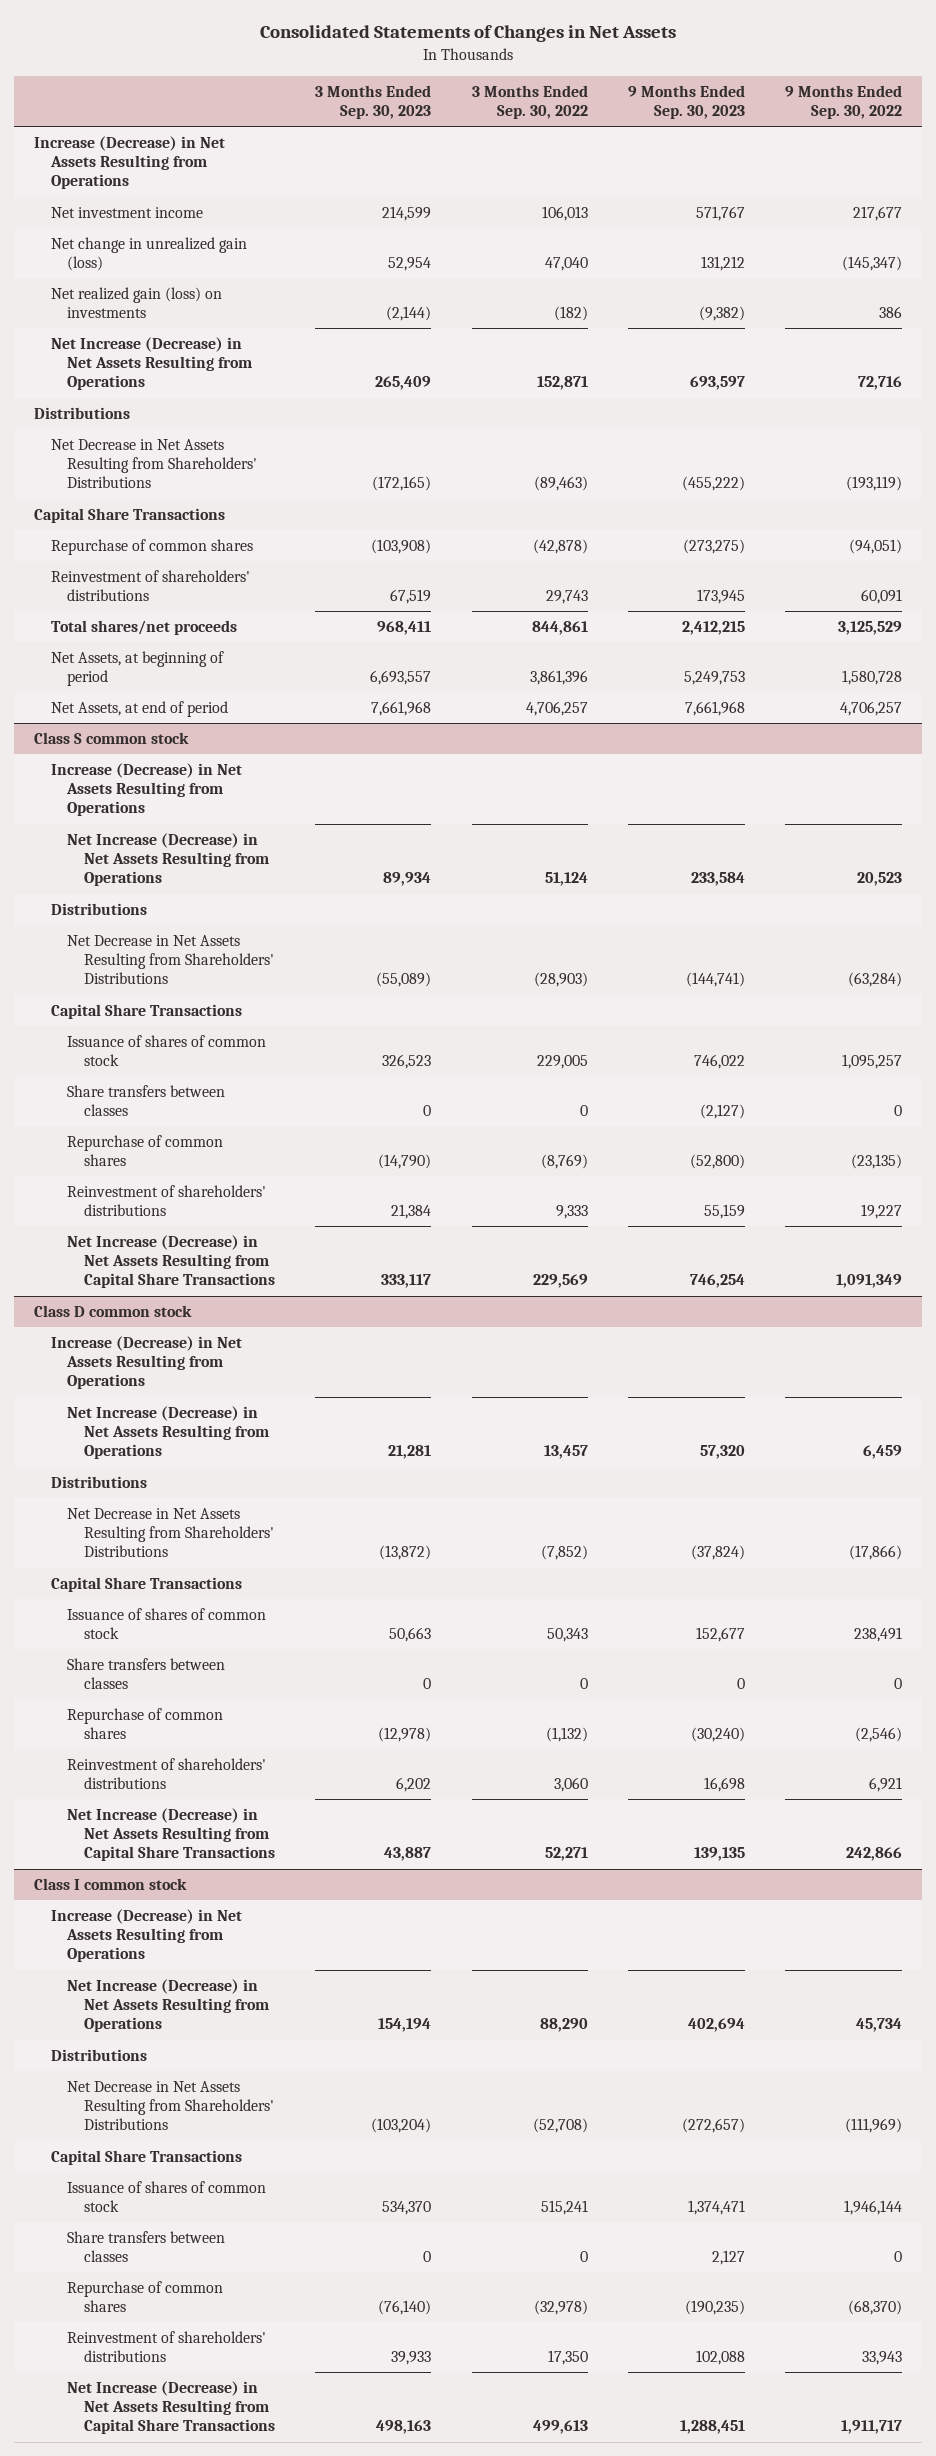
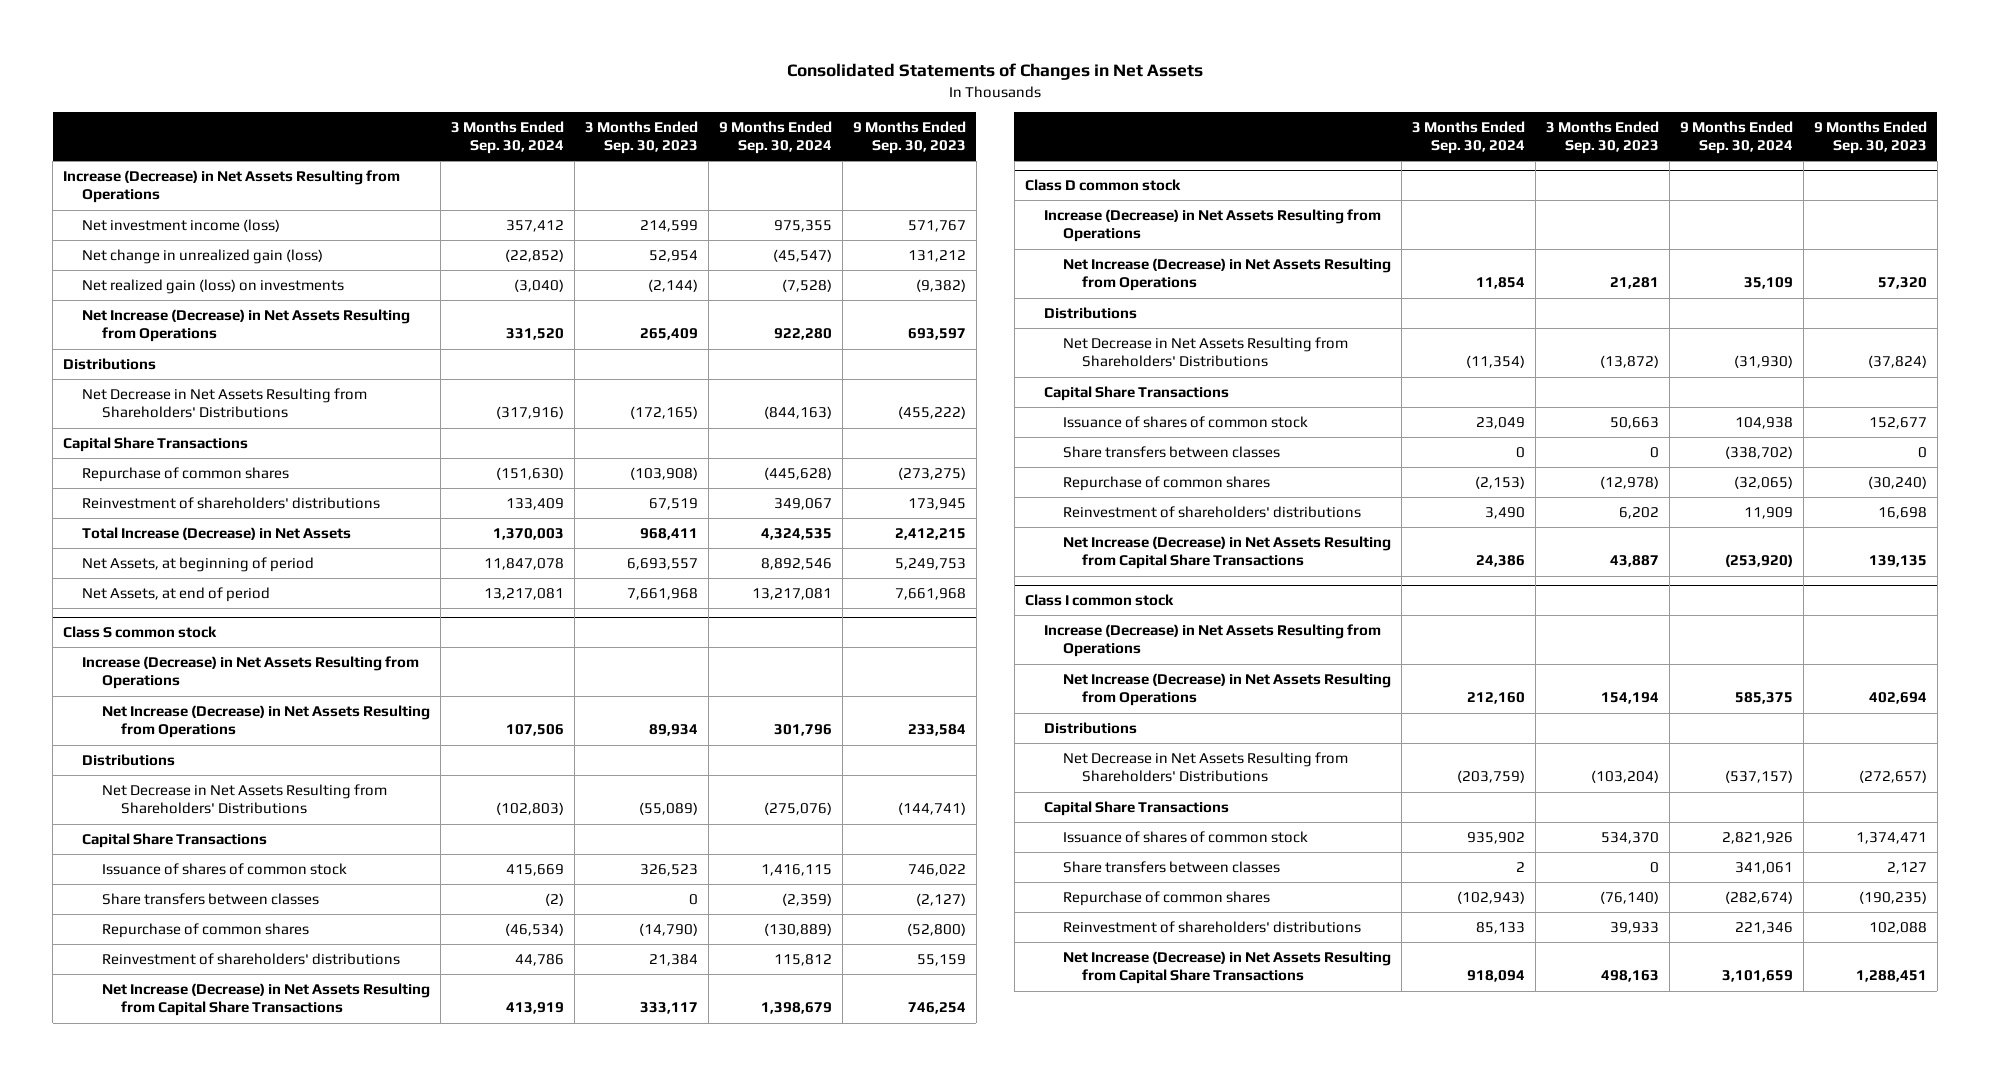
- | 3 Months Ended Sep. 30, 2023 | 3 Months Ended Sep. 30, 2022 | 9 Months Ended Sep. 30, 2023 | 9 Months Ended Sep. 30, 2022
+ | 3 Months Ended Sep. 30, 2024 | 3 Months Ended Sep. 30, 2023 | 9 Months Ended Sep. 30, 2024 | 9 Months Ended Sep. 30, 2023
- Net investment income | 214,599 | 106,013 | 571,767 | 217,677
+ Net investment income (loss) | 357,412 | 214,599 | 975,355 | 571,767
- Total shares/net proceeds | 968,411 | 844,861 | 2,412,215 | 3,125,529
+ Total Increase (Decrease) in Net Assets | 1,370,003 | 968,411 | 4,324,535 | 2,412,215

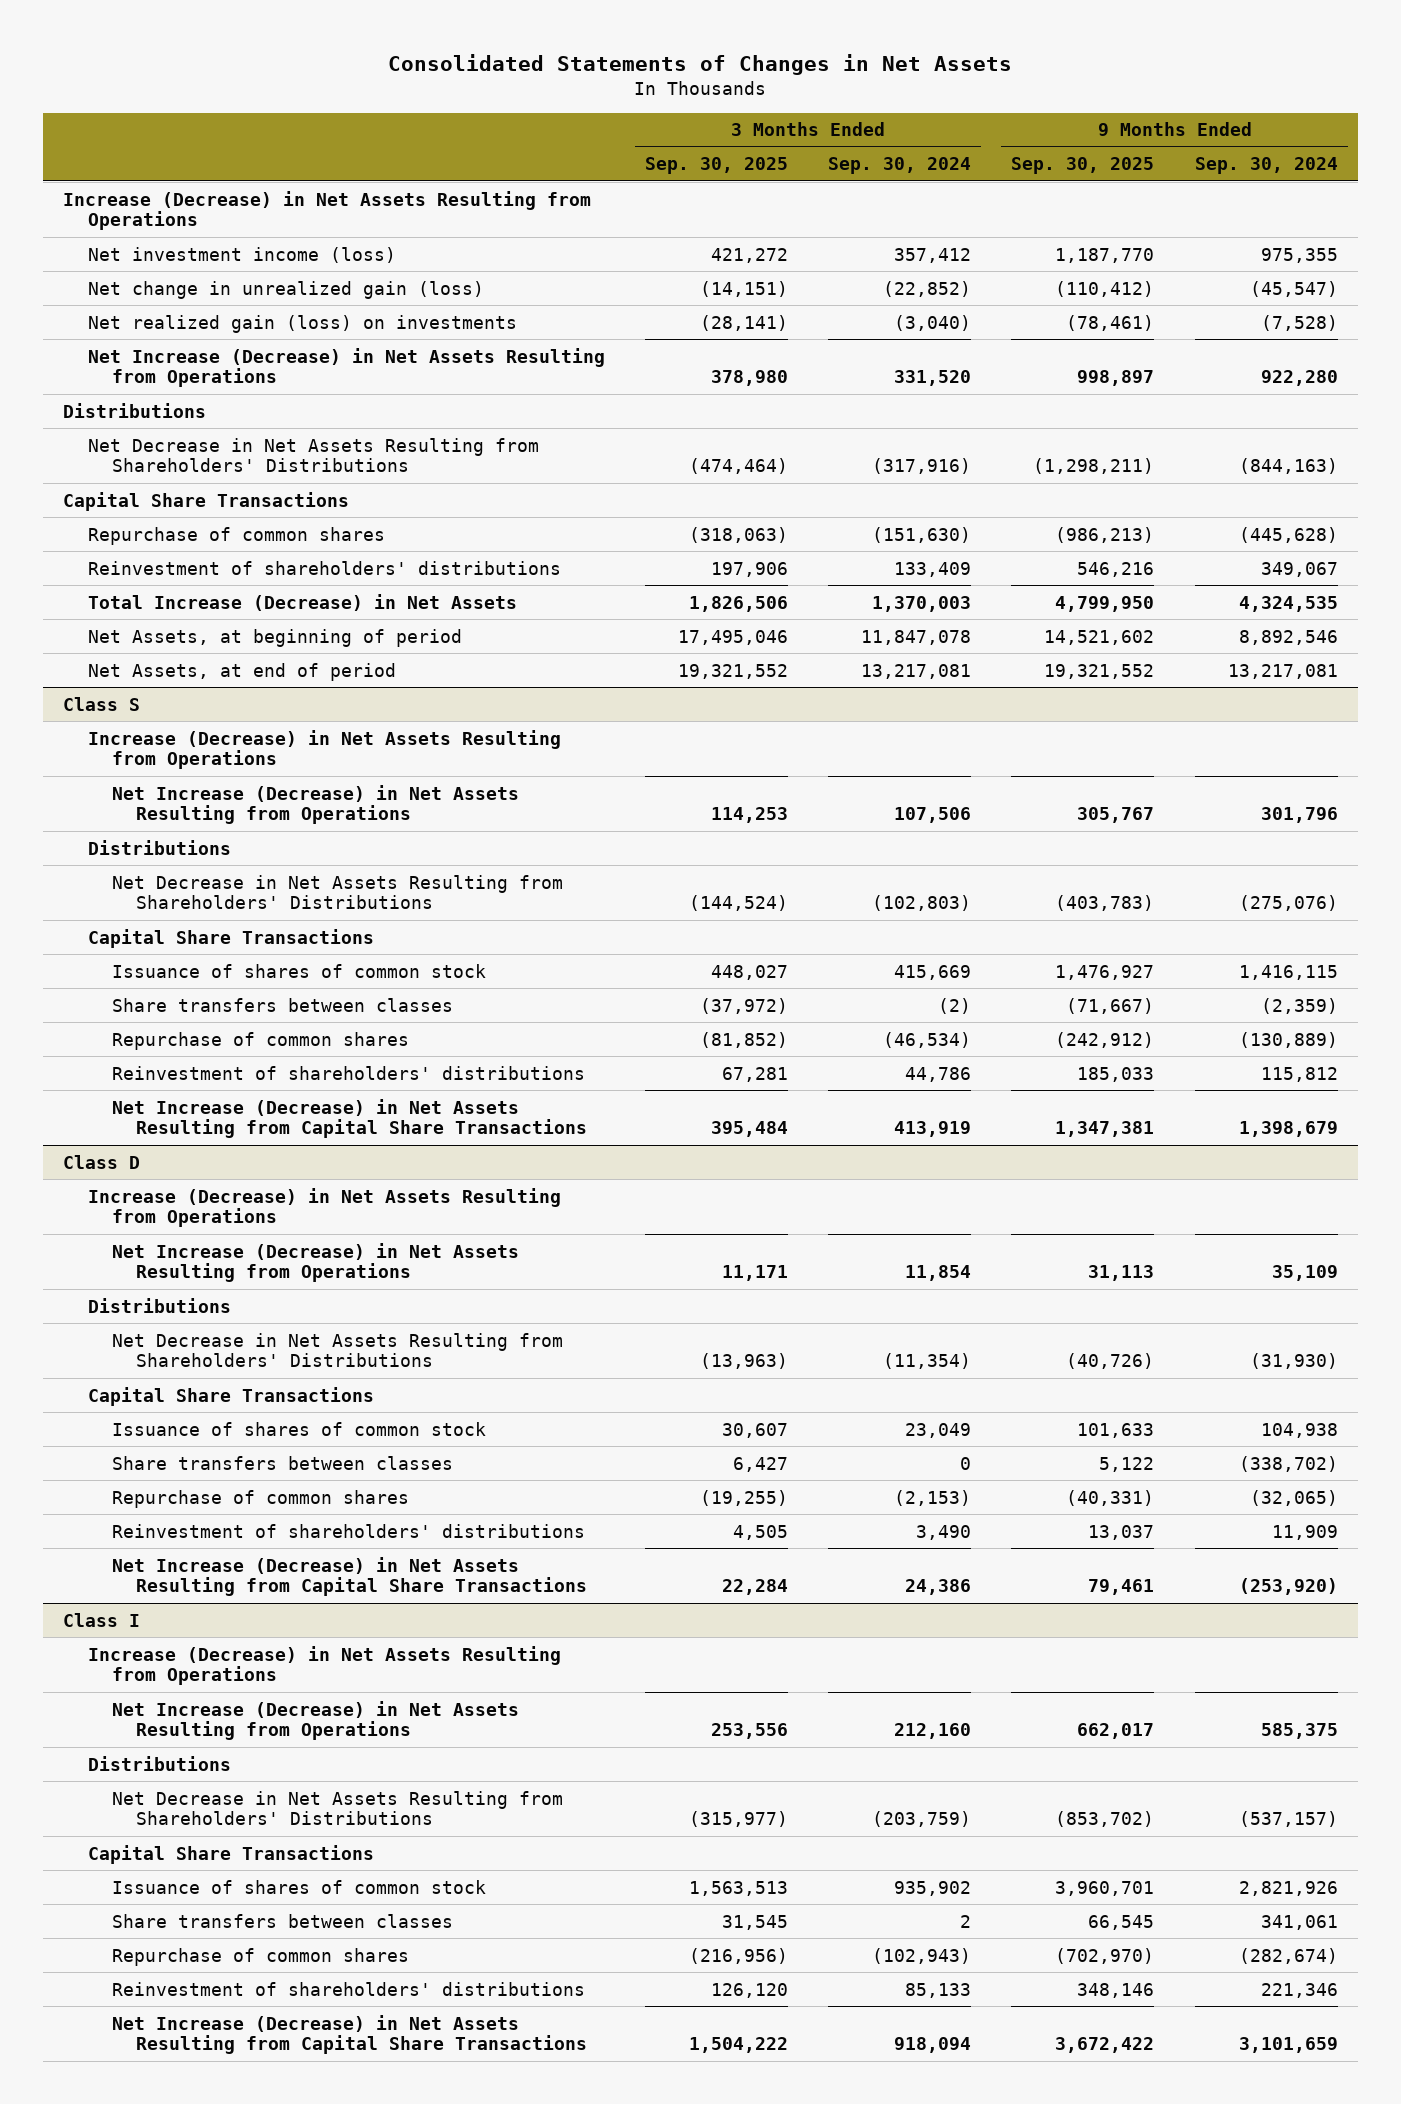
- | 3 Months Ended Sep. 30, 2024 | 3 Months Ended Sep. 30, 2023 | 9 Months Ended Sep. 30, 2024 | 9 Months Ended Sep. 30, 2023
+ | 3 Months Ended Sep. 30, 2025 | 3 Months Ended Sep. 30, 2024 | 9 Months Ended Sep. 30, 2025 | 9 Months Ended Sep. 30, 2024
- Class S common stock
+ Class S
- Class D common stock
+ Class D
- Class I common stock
+ Class I

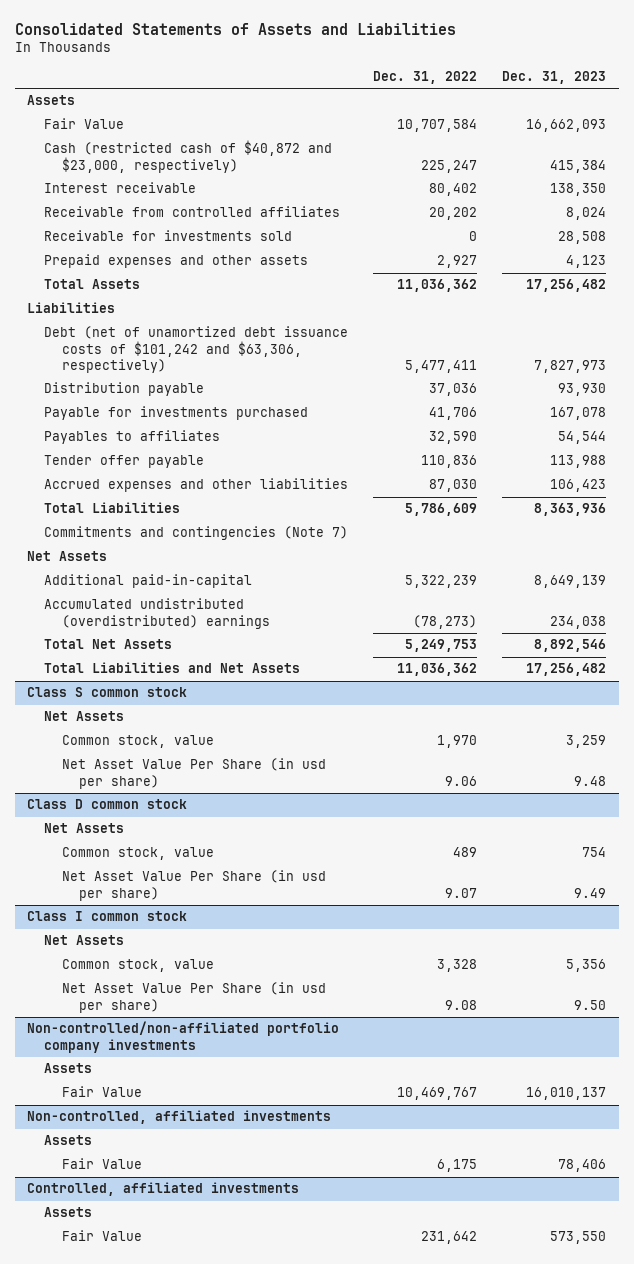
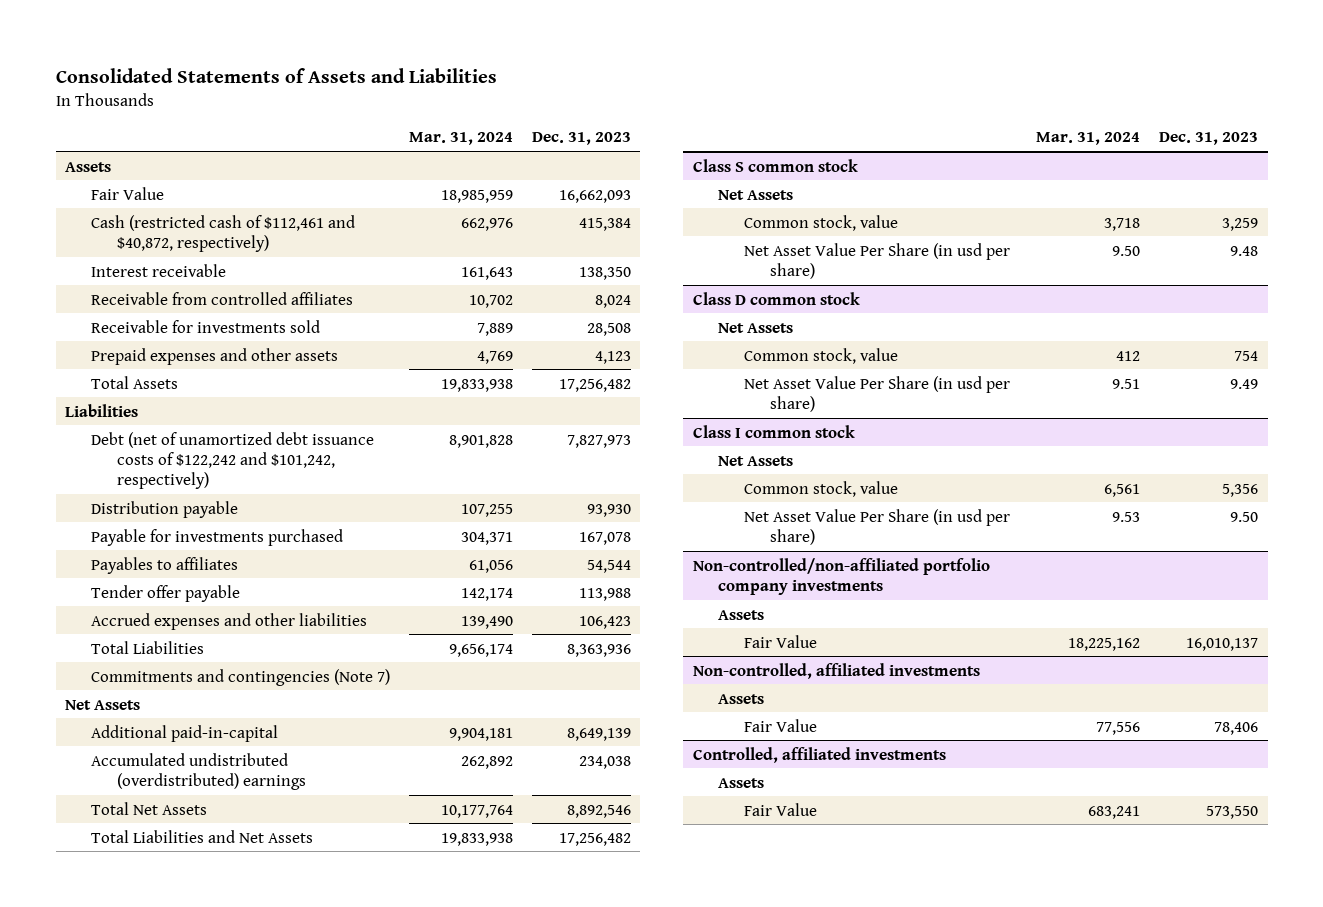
- | Dec. 31, 2022 | Dec. 31, 2023
+ | Mar. 31, 2024 | Dec. 31, 2023
- Cash (restricted cash of $40,872 and $23,000, respectively) | 225,247 | 415,384
+ Cash (restricted cash of $112,461 and $40,872, respectively) | 662,976 | 415,384
- Debt (net of unamortized debt issuance costs of $101,242 and $63,306, respectively) | 5,477,411 | 7,827,973
+ Debt (net of unamortized debt issuance costs of $122,242 and $101,242, respectively) | 8,901,828 | 7,827,973

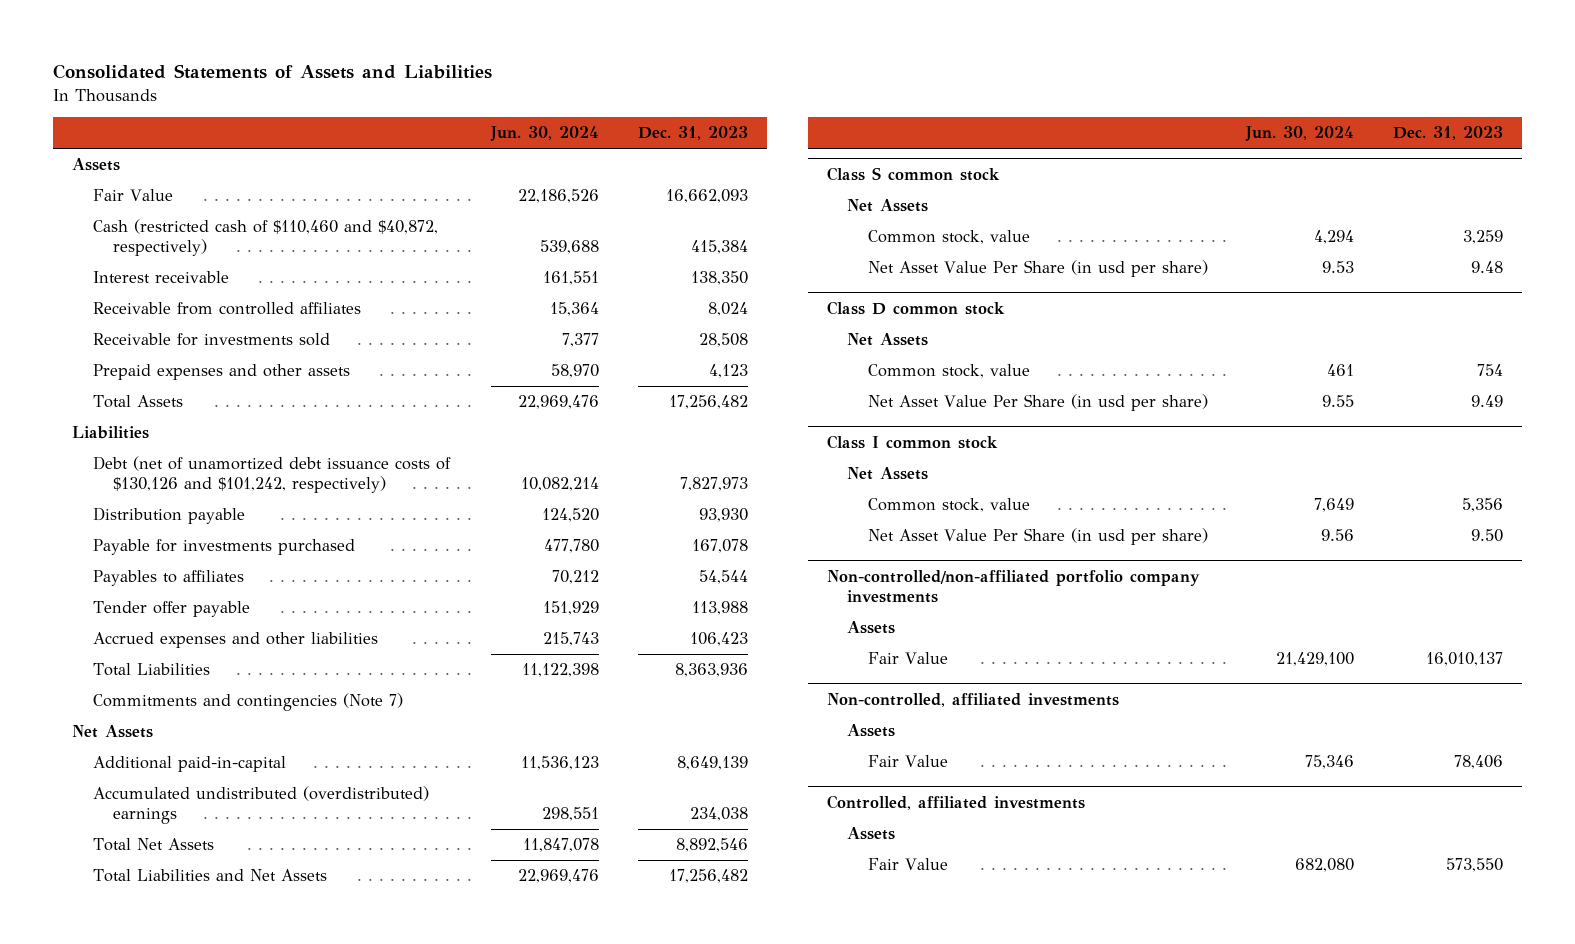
- | Mar. 31, 2024 | Dec. 31, 2023
+ | Jun. 30, 2024 | Dec. 31, 2023
- Cash (restricted cash of $112,461 and $40,872, respectively) | 662,976 | 415,384
+ Cash (restricted cash of $110,460 and $40,872, respectively) | 539,688 | 415,384
- Debt (net of unamortized debt issuance costs of $122,242 and $101,242, respectively) | 8,901,828 | 7,827,973
+ Debt (net of unamortized debt issuance costs of $130,126 and $101,242, respectively) | 10,082,214 | 7,827,973

